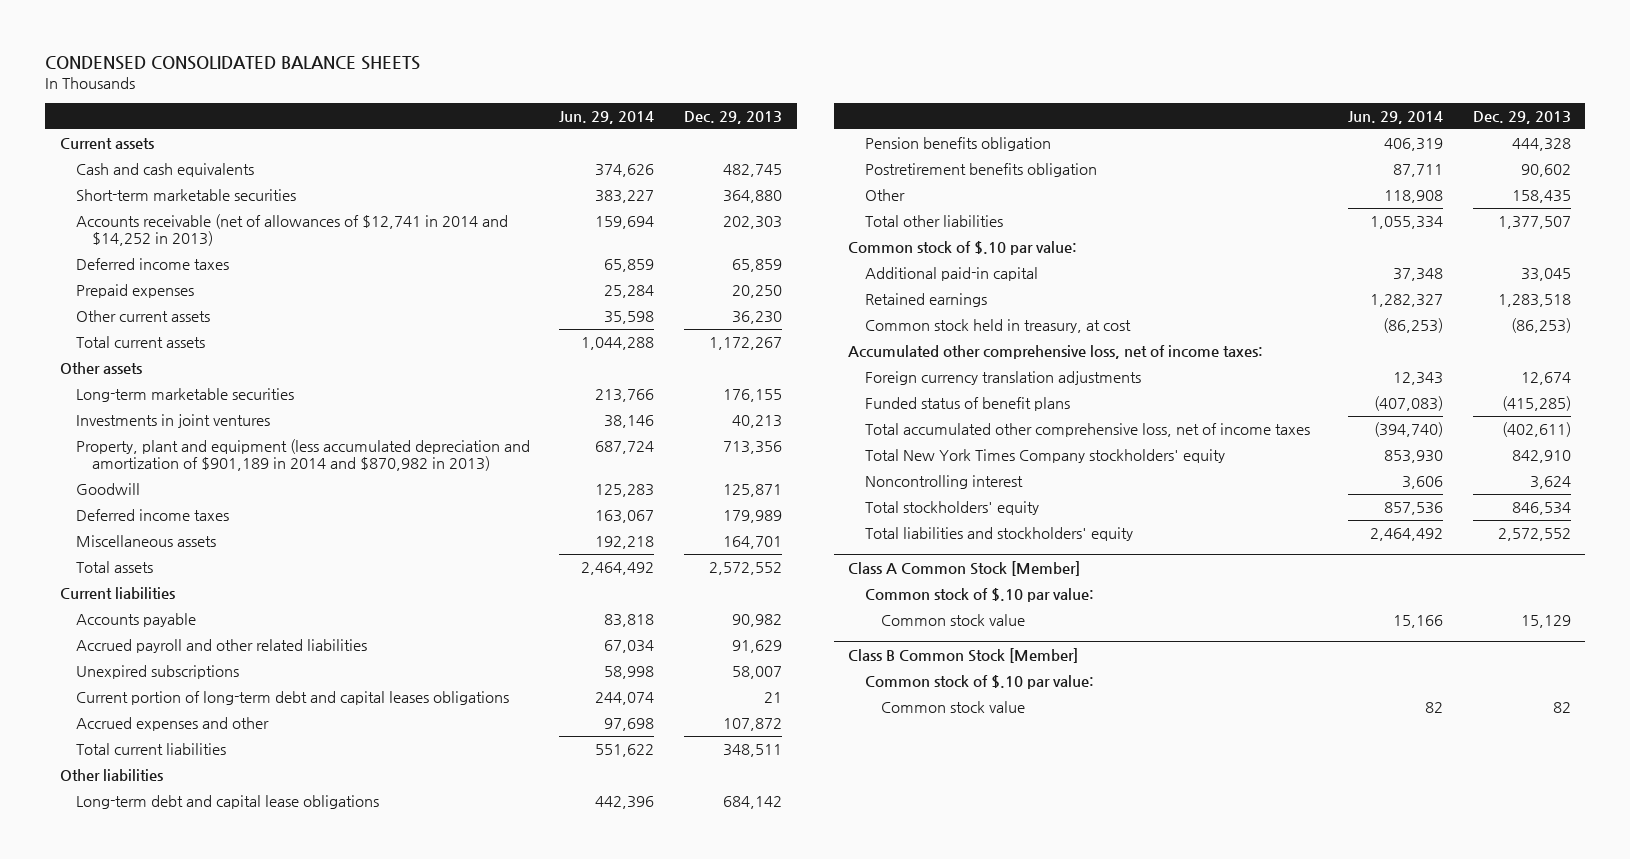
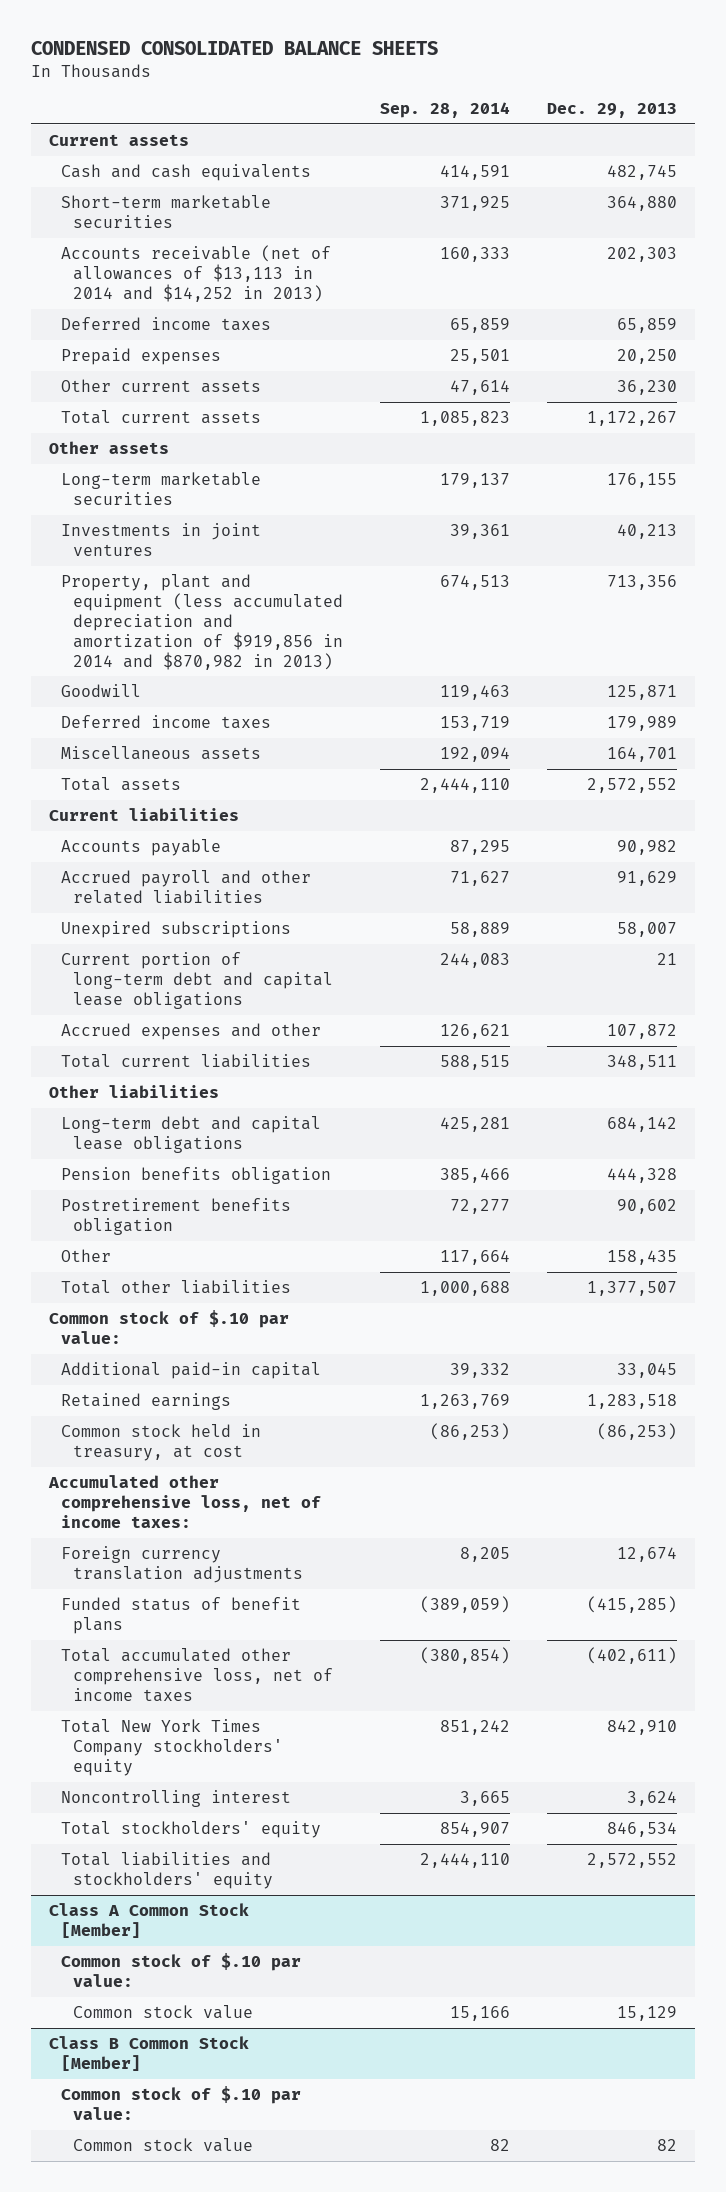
- | Jun. 29, 2014 | Dec. 29, 2013
+ | Sep. 28, 2014 | Dec. 29, 2013
- Accounts receivable (net of allowances of $12,741 in 2014 and $14,252 in 2013) | 159,694 | 202,303
+ Accounts receivable (net of allowances of $13,113 in 2014 and $14,252 in 2013) | 160,333 | 202,303
- Property, plant and equipment (less accumulated depreciation and amortization of $901,189 in 2014 and $870,982 in 2013) | 687,724 | 713,356
+ Property, plant and equipment (less accumulated depreciation and amortization of $919,856 in 2014 and $870,982 in 2013) | 674,513 | 713,356
- Current portion of long-term debt and capital leases obligations | 244,074 | 21
+ Current portion of long-term debt and capital lease obligations | 244,083 | 21

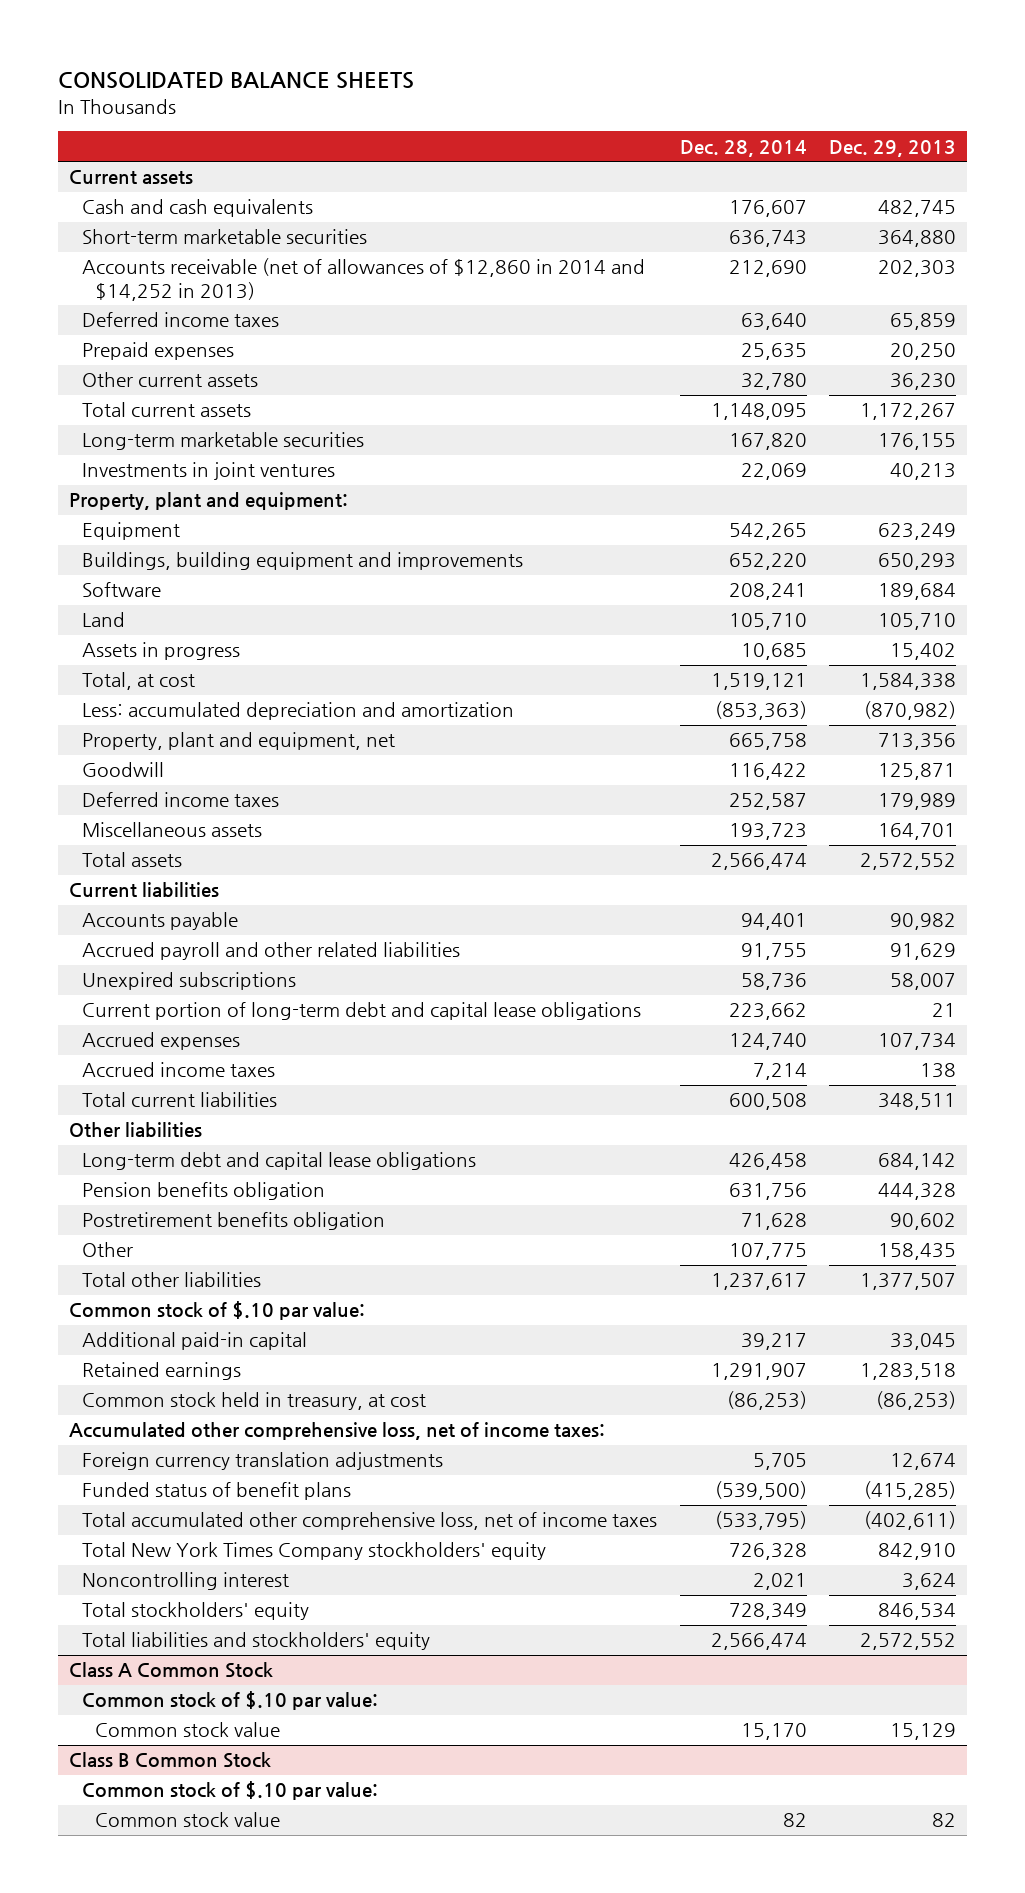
- CONDENSED CONSOLIDATED BALANCE SHEETS
+ CONSOLIDATED BALANCE SHEETS
- | Sep. 28, 2014 | Dec. 29, 2013
+ | Dec. 28, 2014 | Dec. 29, 2013
- Accounts receivable (net of allowances of $13,113 in 2014 and $14,252 in 2013) | 160,333 | 202,303
+ Accounts receivable (net of allowances of $12,860 in 2014 and $14,252 in 2013) | 212,690 | 202,303
- Other assets
- Property, plant and equipment (less accumulated depreciation and amortization of $919,856 in 2014 and $870,982 in 2013) | 674,513 | 713,356
+ Property, plant and equipment:
+ Equipment | 542,265 | 623,249
+ Buildings, building equipment and improvements | 652,220 | 650,293
+ Software | 208,241 | 189,684
+ Land | 105,710 | 105,710
+ Assets in progress | 10,685 | 15,402
+ Total, at cost | 1,519,121 | 1,584,338
+ Less: accumulated depreciation and amortization | (853,363) | (870,982)
+ Property, plant and equipment, net | 665,758 | 713,356
- Accrued expenses and other | 126,621 | 107,872
+ Accrued expenses | 124,740 | 107,734
+ Accrued income taxes | 7,214 | 138
- Class A Common Stock [Member]
+ Class A Common Stock
- Class B Common Stock [Member]
+ Class B Common Stock

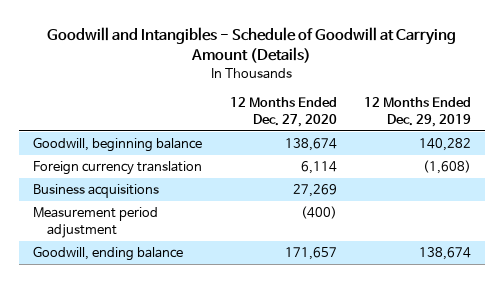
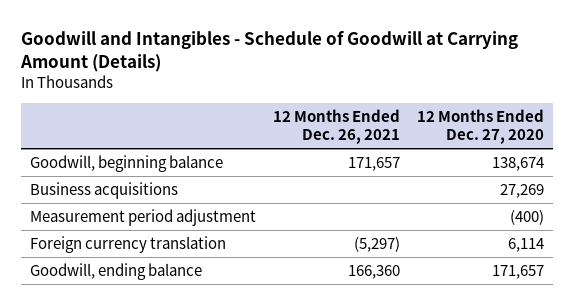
- | 12 Months Ended Dec. 27, 2020 | 12 Months Ended Dec. 29, 2019
+ | 12 Months Ended Dec. 26, 2021 | 12 Months Ended Dec. 27, 2020
moved down: Foreign currency translation | (5,297) | 6,114

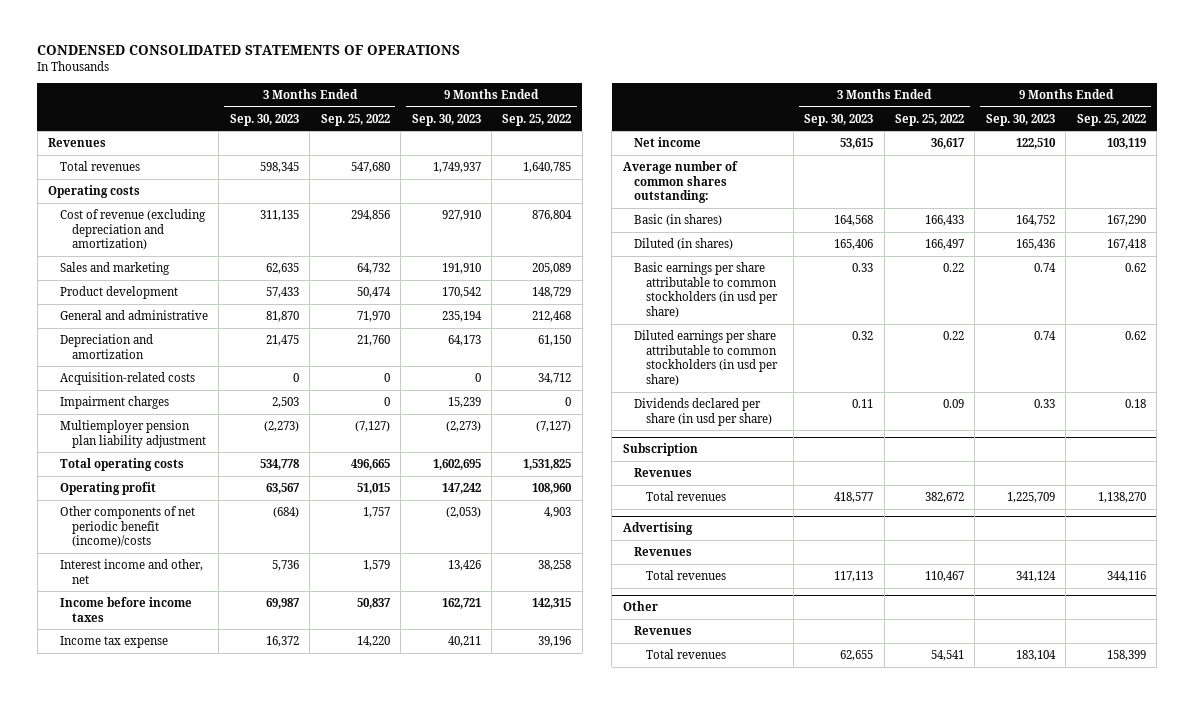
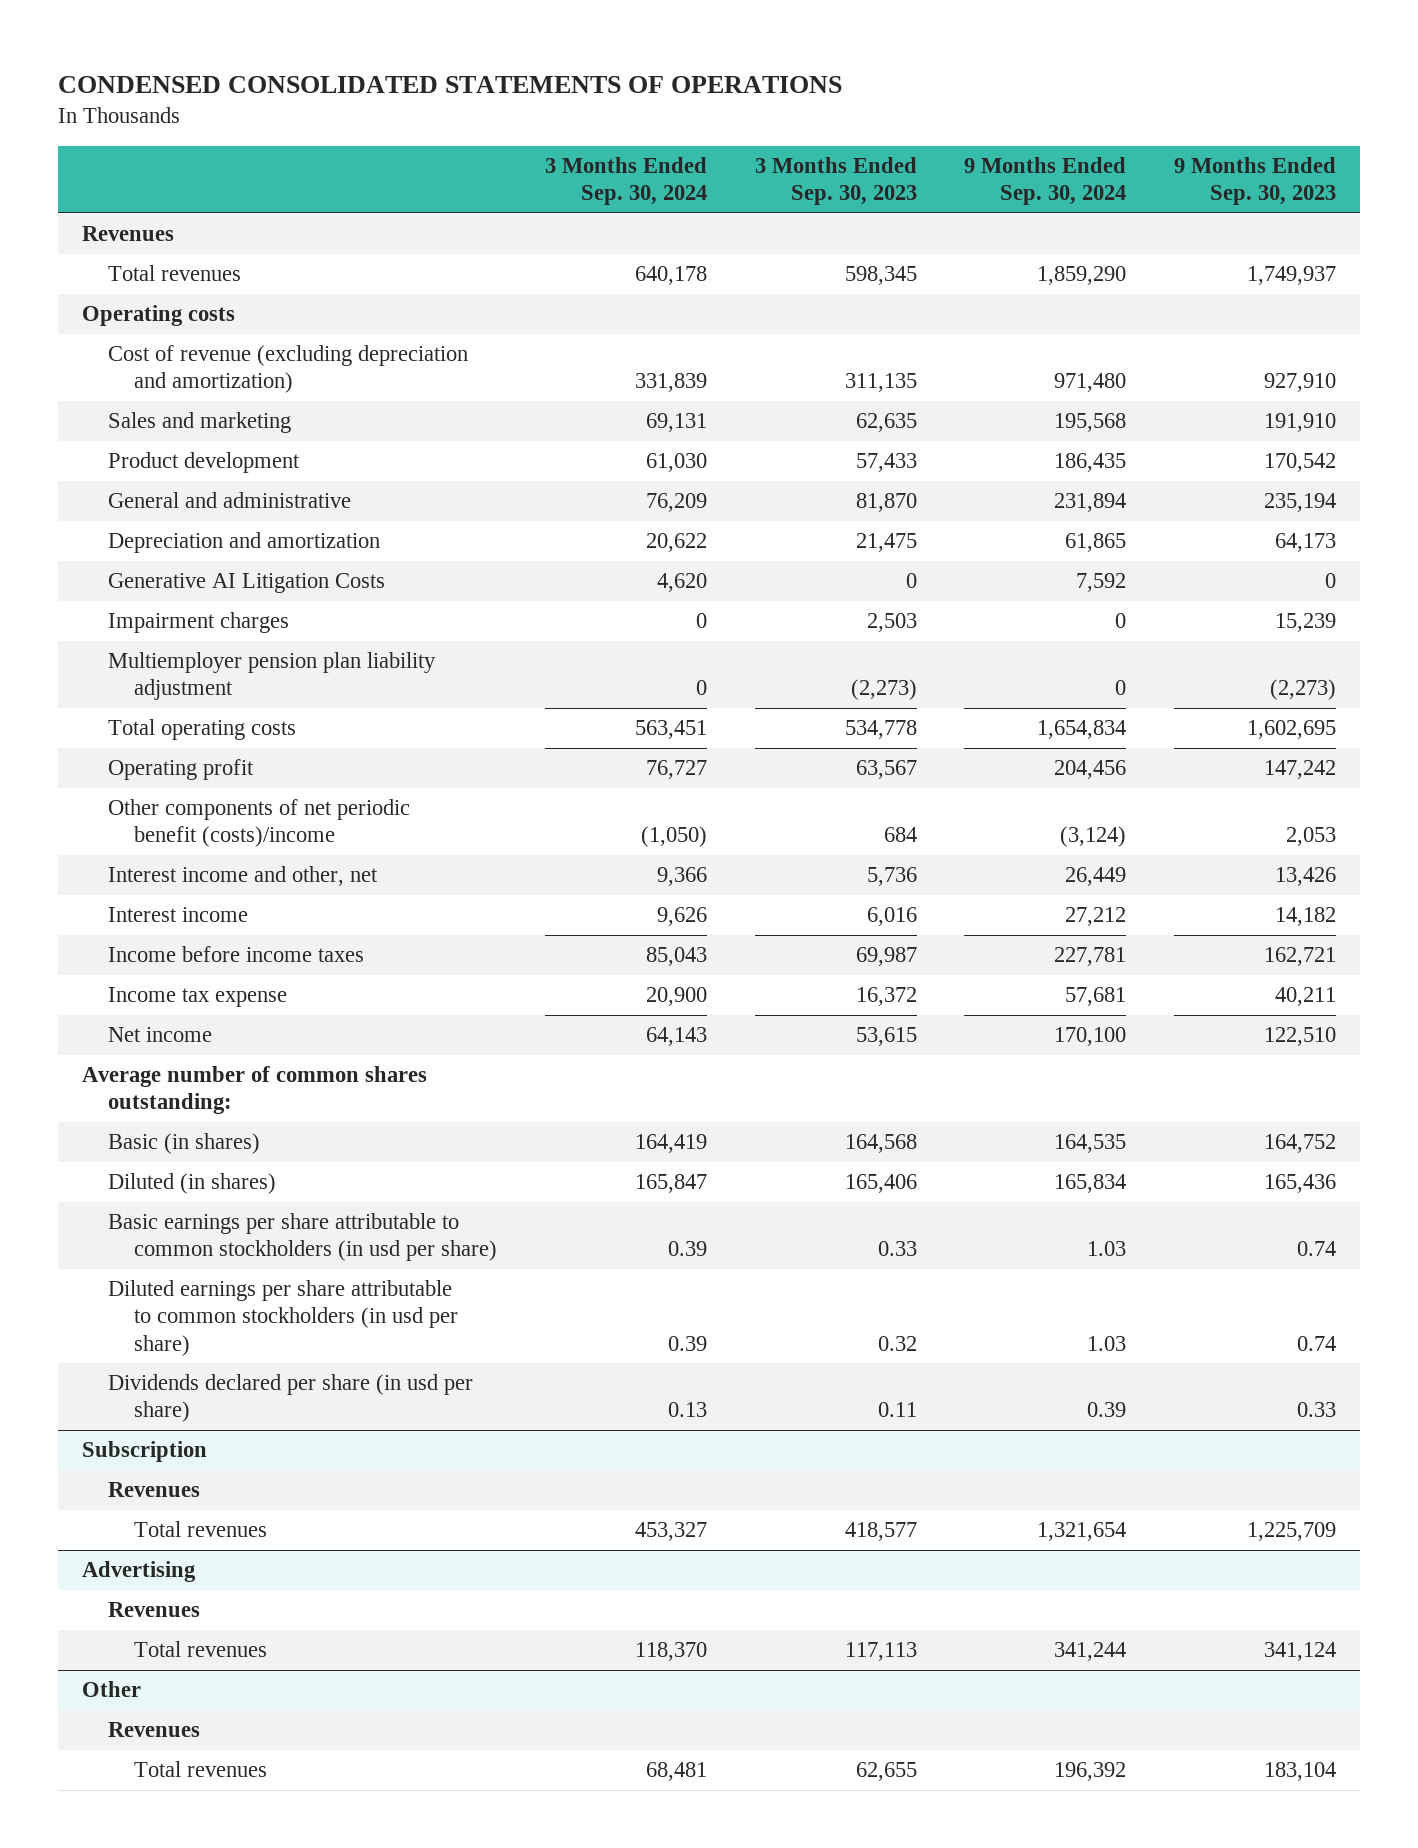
- | 3 Months Ended Sep. 30, 2023 | 3 Months Ended Sep. 25, 2022 | 9 Months Ended Sep. 30, 2023 | 9 Months Ended Sep. 25, 2022
+ | 3 Months Ended Sep. 30, 2024 | 3 Months Ended Sep. 30, 2023 | 9 Months Ended Sep. 30, 2024 | 9 Months Ended Sep. 30, 2023
- Acquisition-related costs | 0 | 0 | 0 | 34,712
+ Generative AI Litigation Costs | 4,620 | 0 | 7,592 | 0
- Other components of net periodic benefit (income)/costs | (684) | 1,757 | (2,053) | 4,903
+ Other components of net periodic benefit (costs)/income | (1,050) | 684 | (3,124) | 2,053
+ Interest income | 9,626 | 6,016 | 27,212 | 14,182

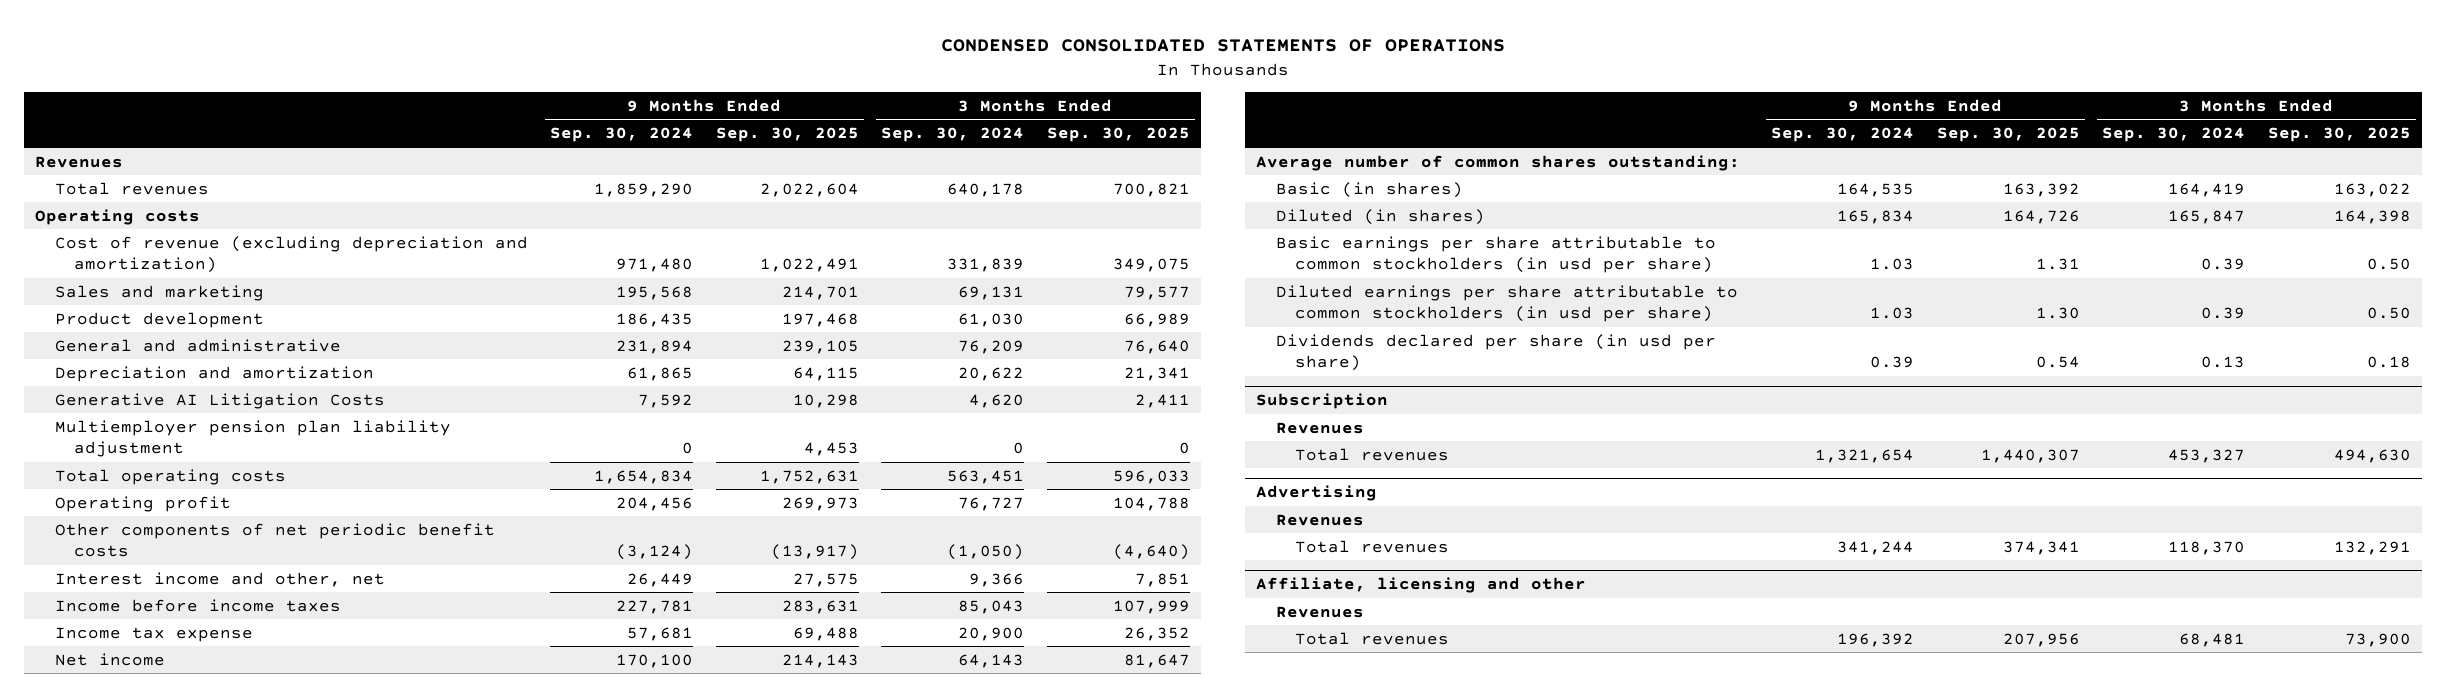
- | 3 Months Ended Sep. 30, 2024 | 3 Months Ended Sep. 30, 2023 | 9 Months Ended Sep. 30, 2024 | 9 Months Ended Sep. 30, 2023
+ | 9 Months Ended Sep. 30, 2024 | 9 Months Ended Sep. 30, 2025 | 3 Months Ended Sep. 30, 2024 | 3 Months Ended Sep. 30, 2025
- Impairment charges | 0 | 2,503 | 0 | 15,239
- Other components of net periodic benefit (costs)/income | (1,050) | 684 | (3,124) | 2,053
+ Other components of net periodic benefit costs | (3,124) | (13,917) | (1,050) | (4,640)
- Interest income | 9,626 | 6,016 | 27,212 | 14,182
- Other
+ Affiliate, licensing and other

